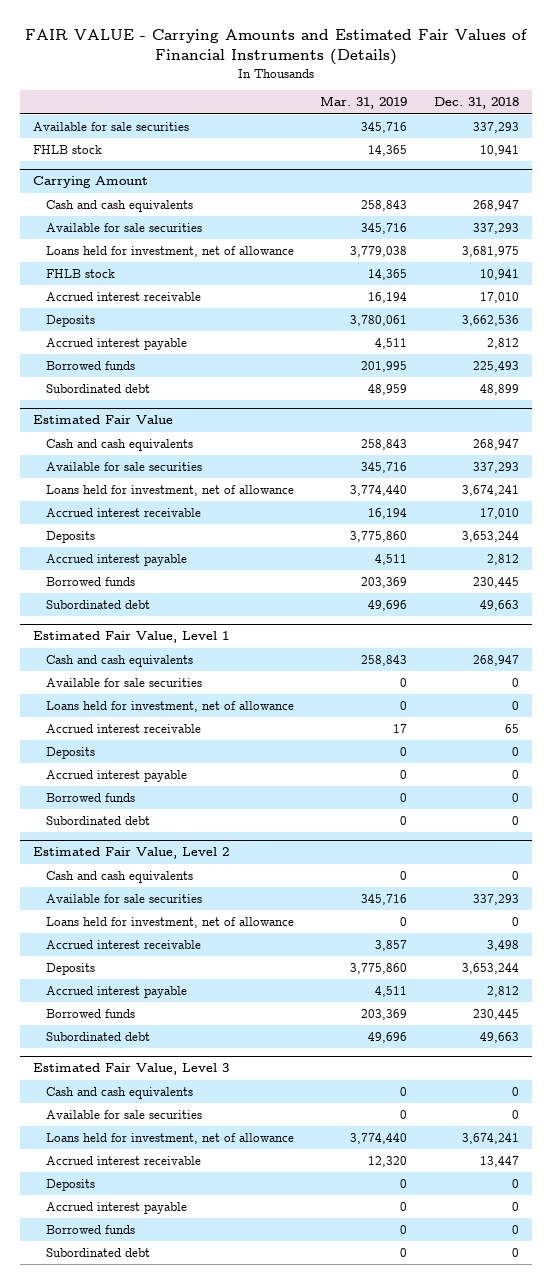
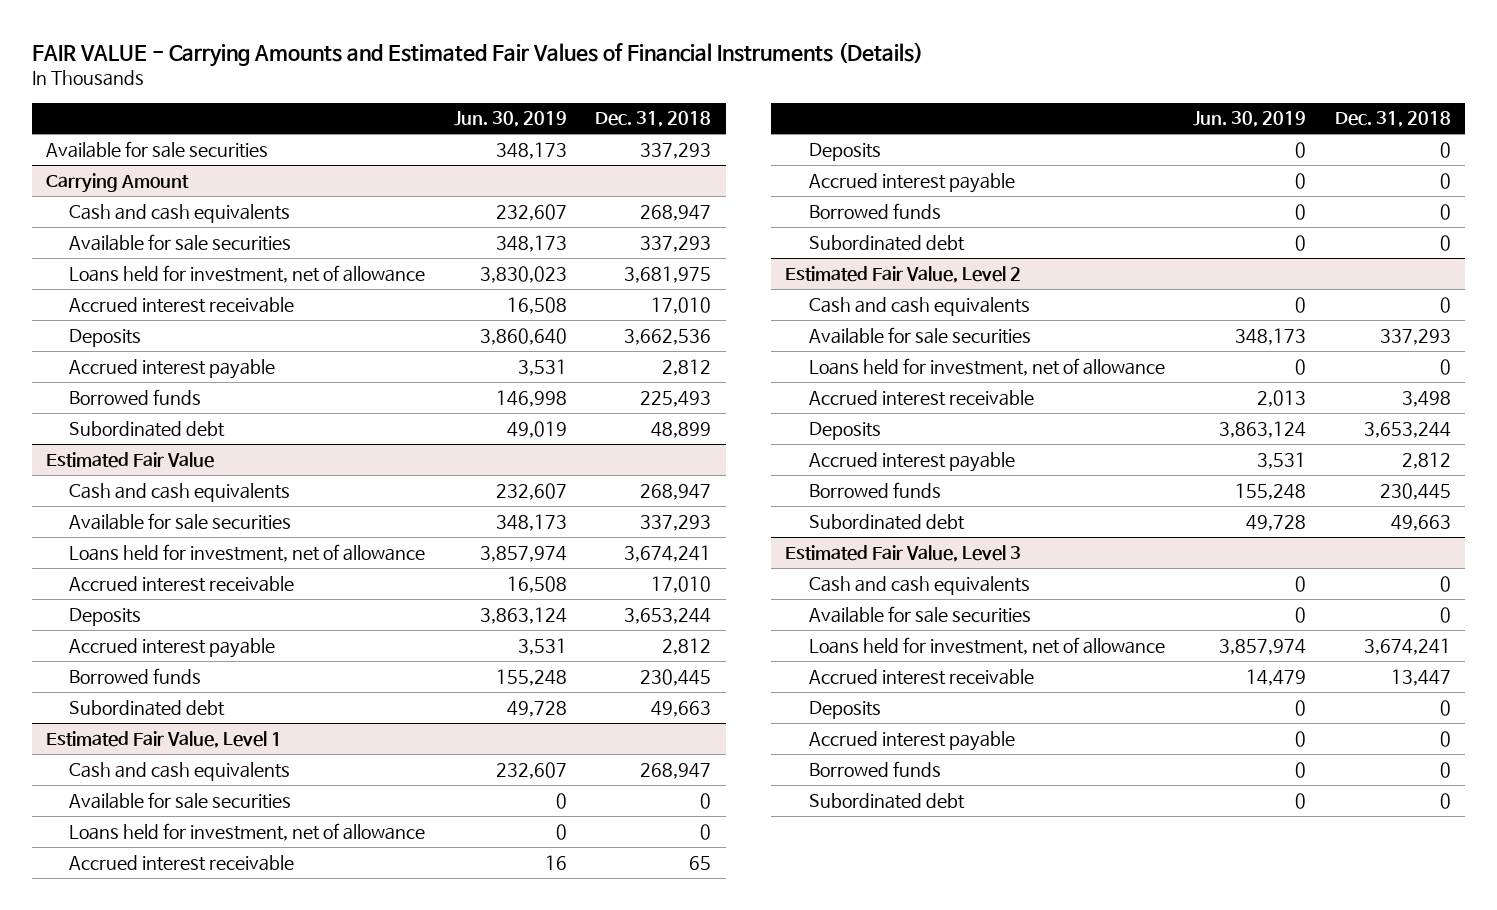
- | Mar. 31, 2019 | Dec. 31, 2018
+ | Jun. 30, 2019 | Dec. 31, 2018
- FHLB stock | 14,365 | 10,941
@ Carrying Amount
- FHLB stock | 14,365 | 10,941

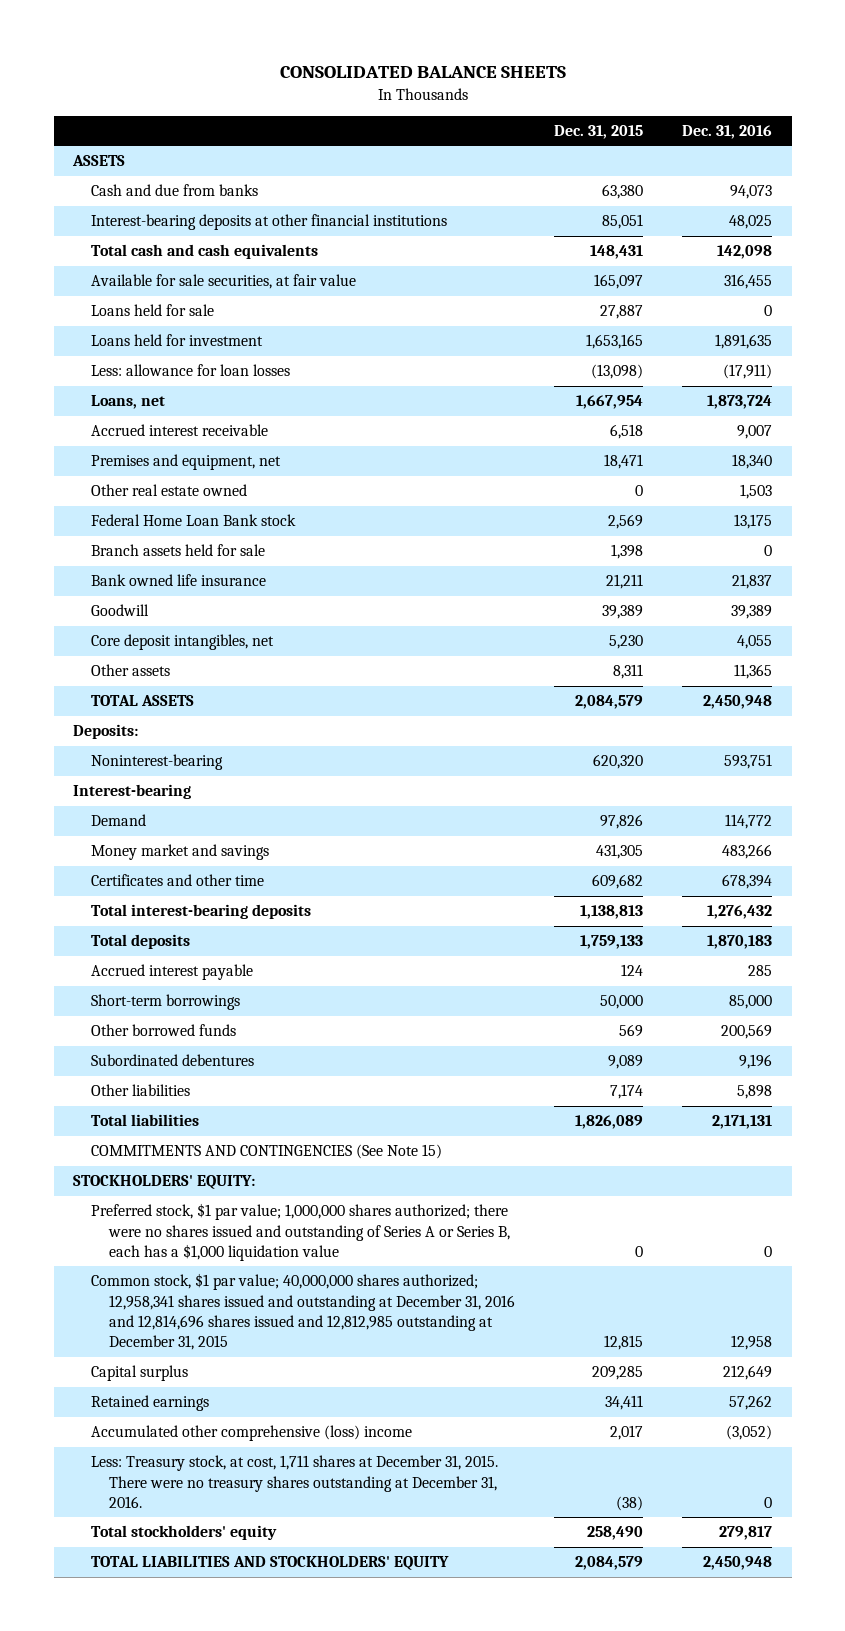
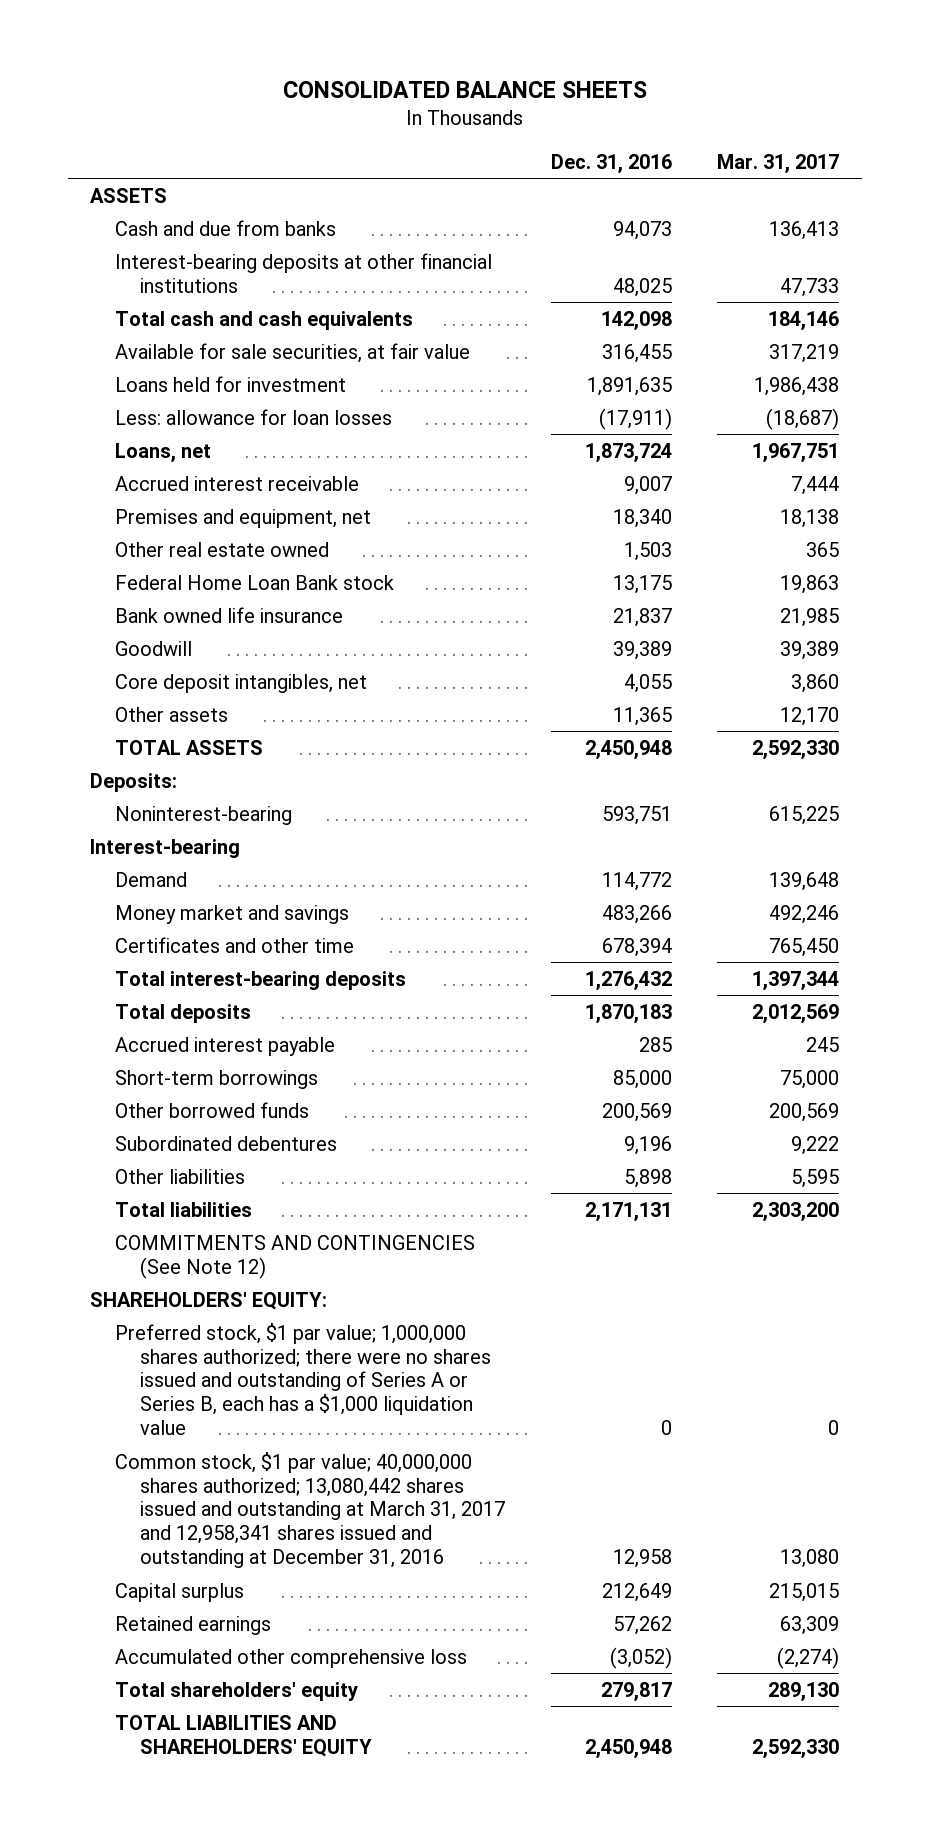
- | Dec. 31, 2015 | Dec. 31, 2016
+ | Dec. 31, 2016 | Mar. 31, 2017
- Loans held for sale | 27,887 | 0
- Branch assets held for sale | 1,398 | 0
- COMMITMENTS AND CONTINGENCIES (See Note 15)
- STOCKHOLDERS' EQUITY:
+ COMMITMENTS AND CONTINGENCIES (See Note 12)
+ SHAREHOLDERS' EQUITY:
- Common stock, $1 par value; 40,000,000 shares authorized; 12,958,341 shares issued and outstanding at December 31, 2016 and 12,814,696 shares issued and 12,812,985 outstanding at December 31, 2015 | 12,815 | 12,958
+ Common stock, $1 par value; 40,000,000 shares authorized; 13,080,442 shares issued and outstanding at March 31, 2017 and 12,958,341 shares issued and outstanding at December 31, 2016 | 12,958 | 13,080
- Accumulated other comprehensive (loss) income | 2,017 | (3,052)
- Less: Treasury stock, at cost, 1,711 shares at December 31, 2015. There were no treasury shares outstanding at December 31, 2016. | (38) | 0
- Total stockholders' equity | 258,490 | 279,817
- TOTAL LIABILITIES AND STOCKHOLDERS' EQUITY | 2,084,579 | 2,450,948
+ Accumulated other comprehensive loss | (3,052) | (2,274)
+ Total shareholders' equity | 279,817 | 289,130
+ TOTAL LIABILITIES AND SHAREHOLDERS' EQUITY | 2,450,948 | 2,592,330

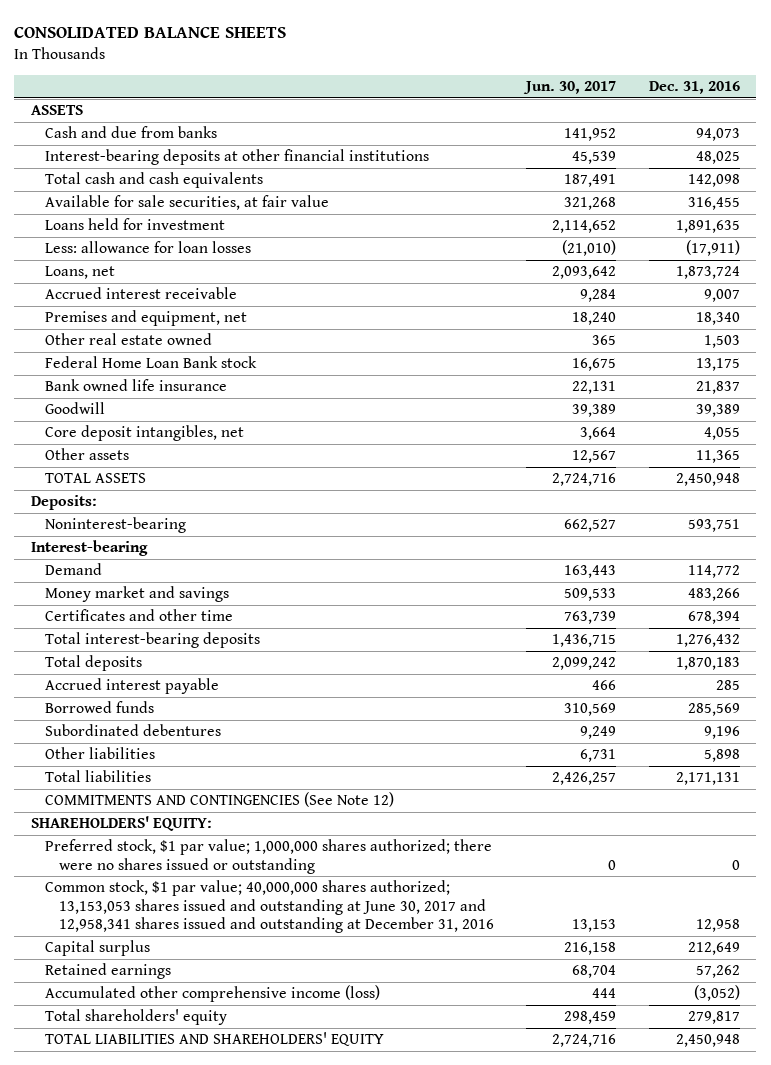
- | Dec. 31, 2016 | Mar. 31, 2017
+ | Jun. 30, 2017 | Dec. 31, 2016
- Short-term borrowings | 85,000 | 75,000
- Other borrowed funds | 200,569 | 200,569
+ Borrowed funds | 310,569 | 285,569
- Preferred stock, $1 par value; 1,000,000 shares authorized; there were no shares issued and outstanding of Series A or Series B, each has a $1,000 liquidation value | 0 | 0
- Common stock, $1 par value; 40,000,000 shares authorized; 13,080,442 shares issued and outstanding at March 31, 2017 and 12,958,341 shares issued and outstanding at December 31, 2016 | 12,958 | 13,080
+ Preferred stock, $1 par value; 1,000,000 shares authorized; there were no shares issued or outstanding | 0 | 0
+ Common stock, $1 par value; 40,000,000 shares authorized; 13,153,053 shares issued and outstanding at June 30, 2017 and 12,958,341 shares issued and outstanding at December 31, 2016 | 13,153 | 12,958
- Accumulated other comprehensive loss | (3,052) | (2,274)
+ Accumulated other comprehensive income (loss) | 444 | (3,052)

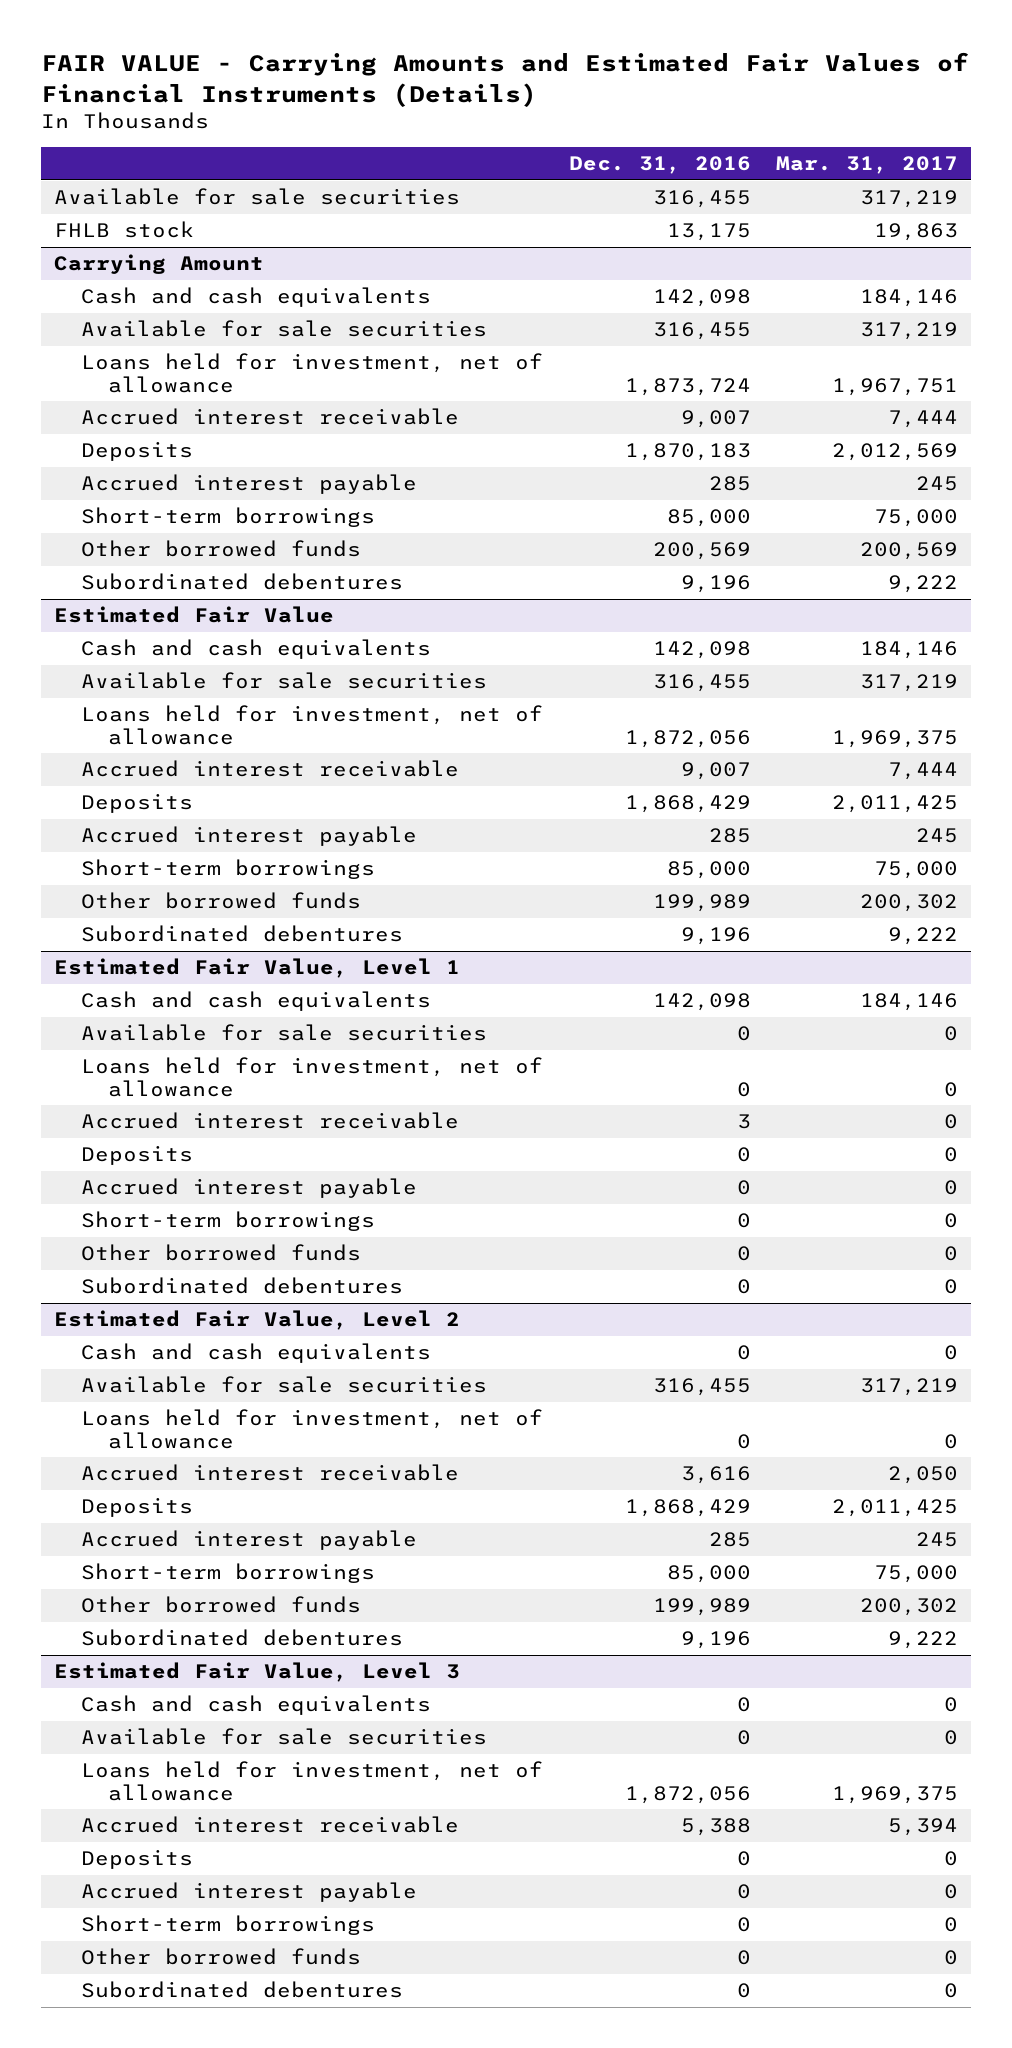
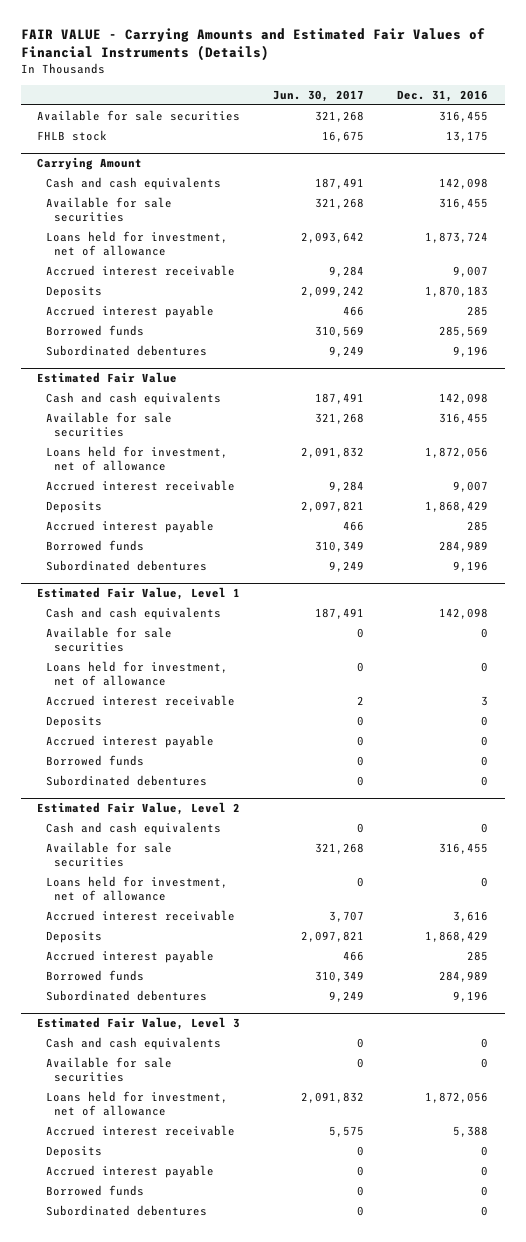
- | Dec. 31, 2016 | Mar. 31, 2017
+ | Jun. 30, 2017 | Dec. 31, 2016
@ Carrying Amount
- Short-term borrowings | 85,000 | 75,000
- Other borrowed funds | 200,569 | 200,569
+ Borrowed funds | 310,569 | 285,569
@ Estimated Fair Value
- Short-term borrowings | 85,000 | 75,000
- Other borrowed funds | 199,989 | 200,302
+ Borrowed funds | 310,349 | 284,989
@ Estimated Fair Value, Level 1
- Short-term borrowings | 0 | 0
- Other borrowed funds | 0 | 0
+ Borrowed funds | 0 | 0
@ Estimated Fair Value, Level 2
- Short-term borrowings | 85,000 | 75,000
- Other borrowed funds | 199,989 | 200,302
+ Borrowed funds | 310,349 | 284,989
@ Estimated Fair Value, Level 3
- Short-term borrowings | 0 | 0
- Other borrowed funds | 0 | 0
+ Borrowed funds | 0 | 0

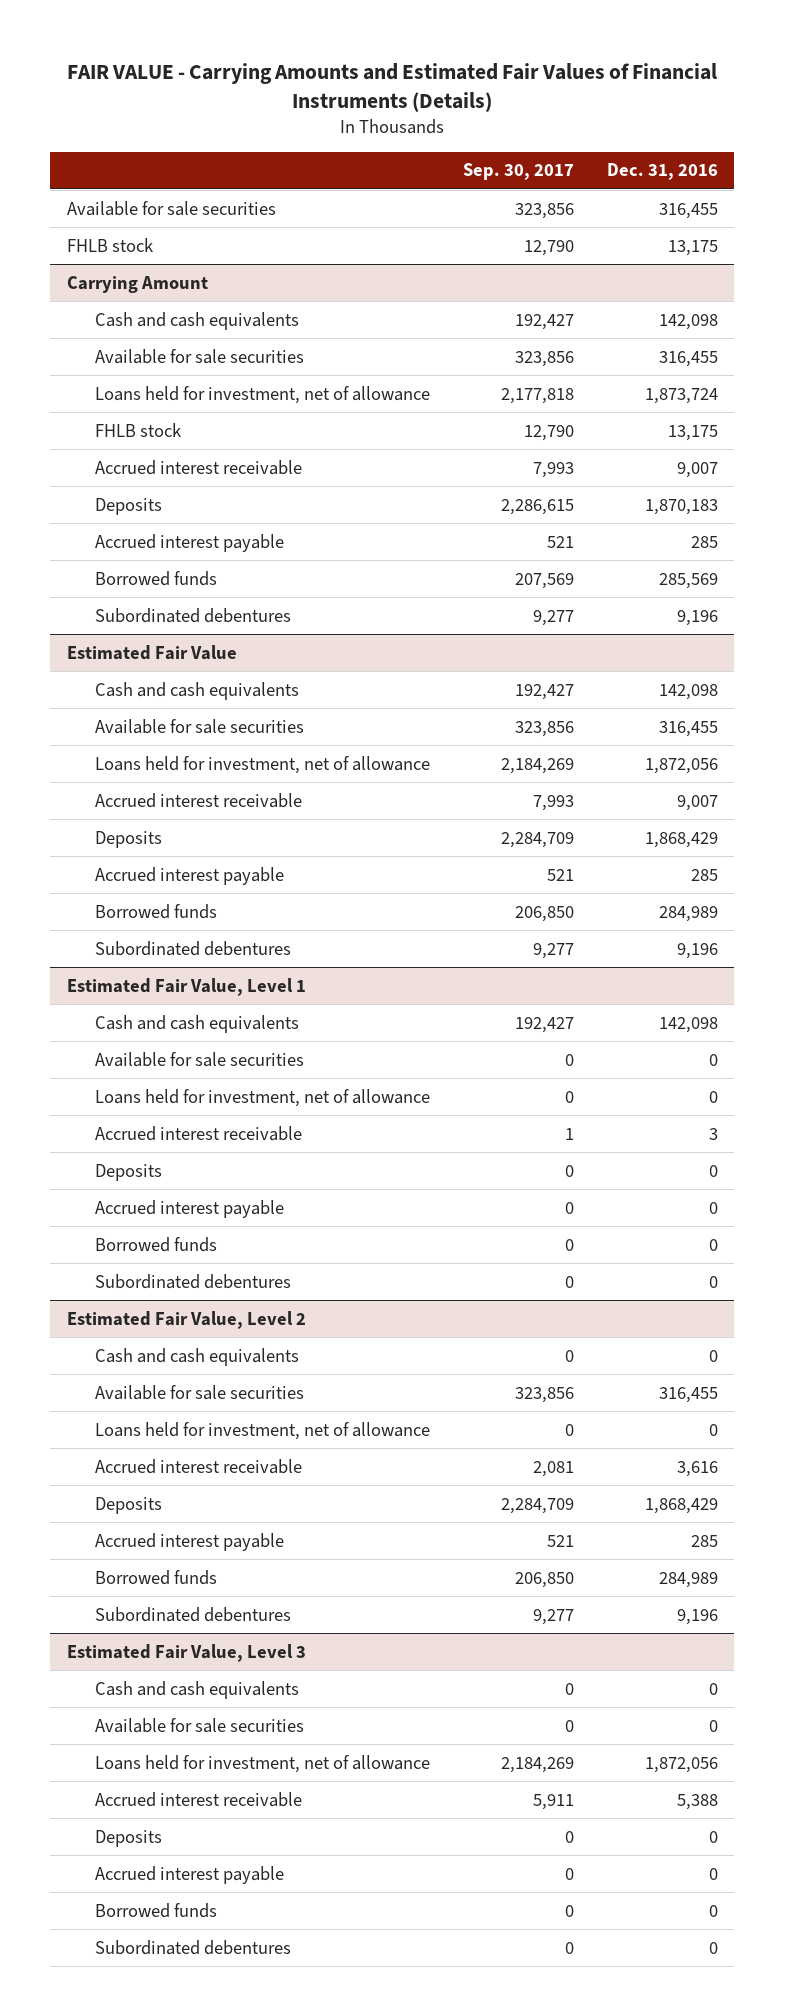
- | Jun. 30, 2017 | Dec. 31, 2016
+ | Sep. 30, 2017 | Dec. 31, 2016
@ Carrying Amount
+ FHLB stock | 12,790 | 13,175

